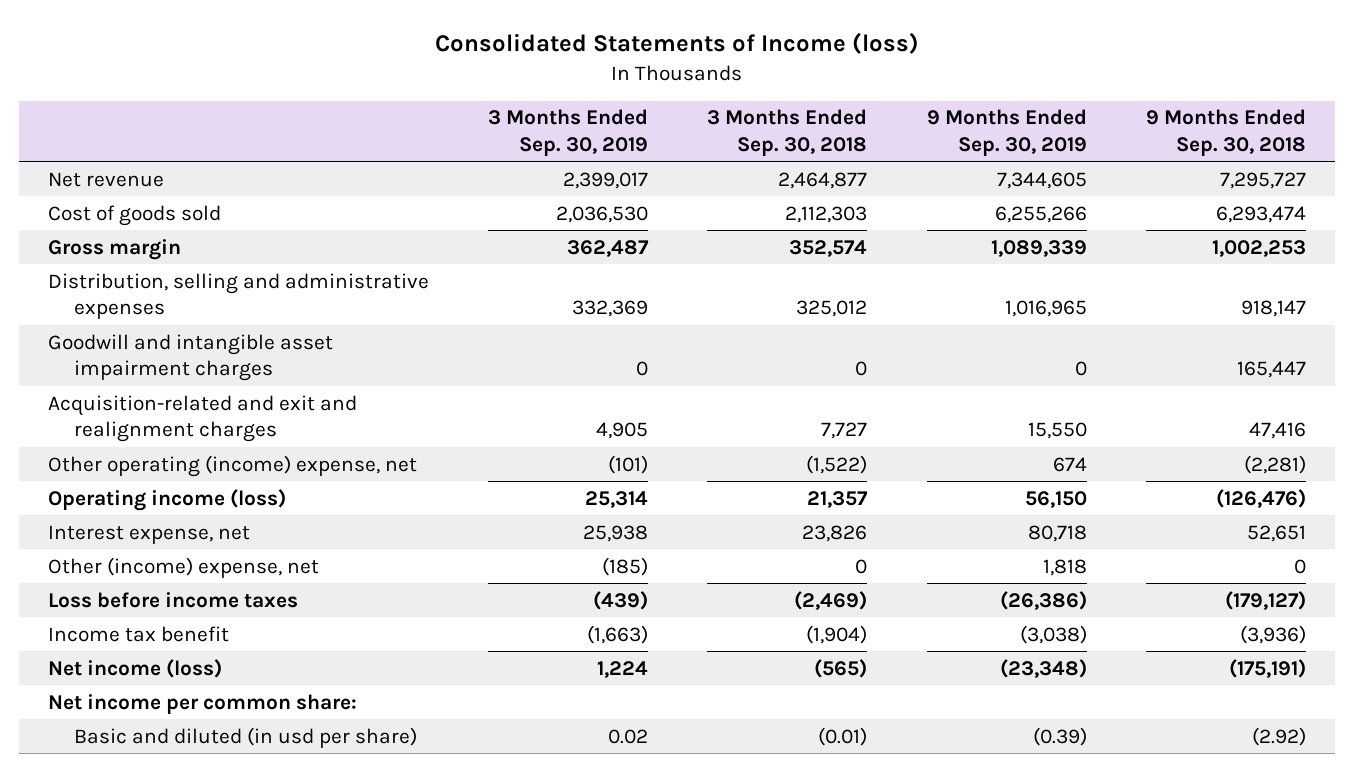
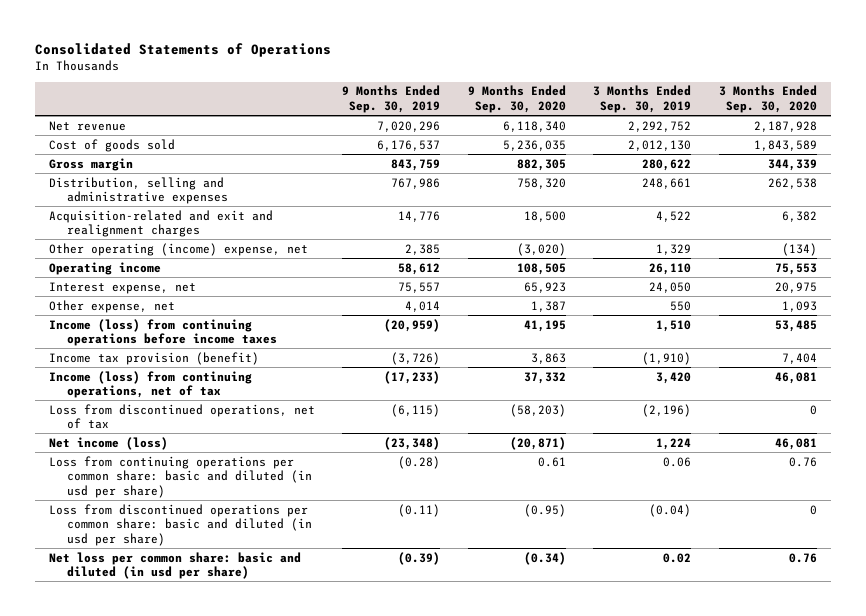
- Consolidated Statements of Income (loss)
+ Consolidated Statements of Operations
- | 3 Months Ended Sep. 30, 2019 | 3 Months Ended Sep. 30, 2018 | 9 Months Ended Sep. 30, 2019 | 9 Months Ended Sep. 30, 2018
+ | 9 Months Ended Sep. 30, 2019 | 9 Months Ended Sep. 30, 2020 | 3 Months Ended Sep. 30, 2019 | 3 Months Ended Sep. 30, 2020
- Net revenue | 2,399,017 | 2,464,877 | 7,344,605 | 7,295,727
- Cost of goods sold | 2,036,530 | 2,112,303 | 6,255,266 | 6,293,474
- Gross margin | 362,487 | 352,574 | 1,089,339 | 1,002,253
- Distribution, selling and administrative expenses | 332,369 | 325,012 | 1,016,965 | 918,147
- Goodwill and intangible asset impairment charges | 0 | 0 | 0 | 165,447
- Acquisition-related and exit and realignment charges | 4,905 | 7,727 | 15,550 | 47,416
- Other operating (income) expense, net | (101) | (1,522) | 674 | (2,281)
- Operating income (loss) | 25,314 | 21,357 | 56,150 | (126,476)
- Interest expense, net | 25,938 | 23,826 | 80,718 | 52,651
- Other (income) expense, net | (185) | 0 | 1,818 | 0
- Loss before income taxes | (439) | (2,469) | (26,386) | (179,127)
- Income tax benefit | (1,663) | (1,904) | (3,038) | (3,936)
+ Net revenue | 7,020,296 | 6,118,340 | 2,292,752 | 2,187,928
+ Cost of goods sold | 6,176,537 | 5,236,035 | 2,012,130 | 1,843,589
+ Gross margin | 843,759 | 882,305 | 280,622 | 344,339
+ Distribution, selling and administrative expenses | 767,986 | 758,320 | 248,661 | 262,538
+ Acquisition-related and exit and realignment charges | 14,776 | 18,500 | 4,522 | 6,382
+ Other operating (income) expense, net | 2,385 | (3,020) | 1,329 | (134)
+ Operating income | 58,612 | 108,505 | 26,110 | 75,553
+ Interest expense, net | 75,557 | 65,923 | 24,050 | 20,975
+ Other expense, net | 4,014 | 1,387 | 550 | 1,093
+ Income (loss) from continuing operations before income taxes | (20,959) | 41,195 | 1,510 | 53,485
+ Income tax provision (benefit) | (3,726) | 3,863 | (1,910) | 7,404
+ Income (loss) from continuing operations, net of tax | (17,233) | 37,332 | 3,420 | 46,081
+ Loss from discontinued operations, net of tax | (6,115) | (58,203) | (2,196) | 0
- Net income per common share:
- Basic and diluted (in usd per share) | 0.02 | (0.01) | (0.39) | (2.92)
+ Loss from continuing operations per common share: basic and diluted (in usd per share) | (0.28) | 0.61 | 0.06 | 0.76
+ Loss from discontinued operations per common share: basic and diluted (in usd per share) | (0.11) | (0.95) | (0.04) | 0
+ Net loss per common share: basic and diluted (in usd per share) | (0.39) | (0.34) | 0.02 | 0.76

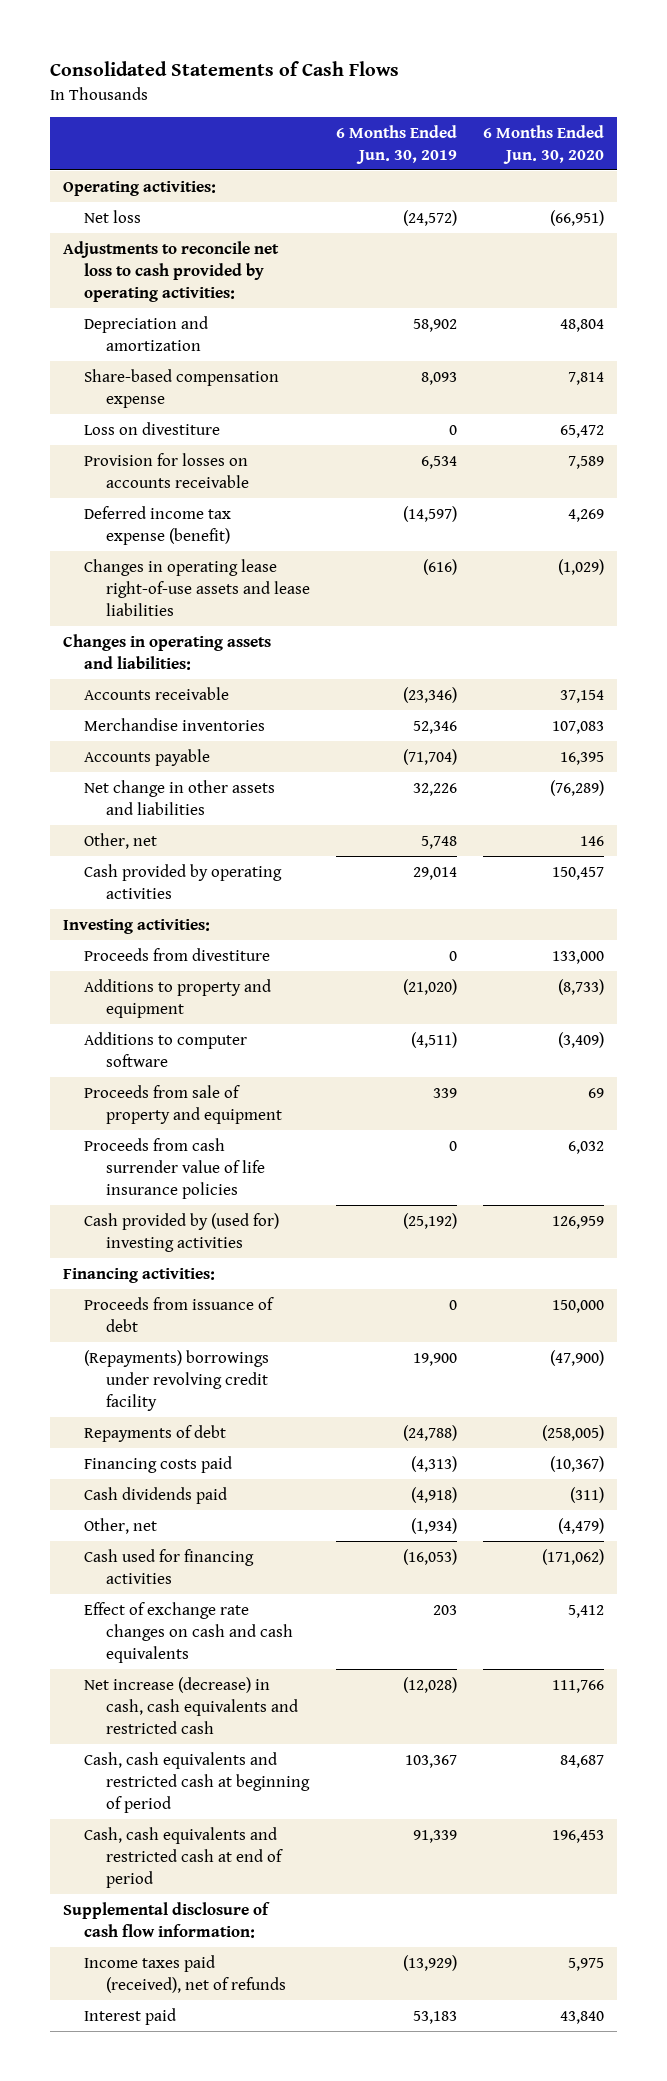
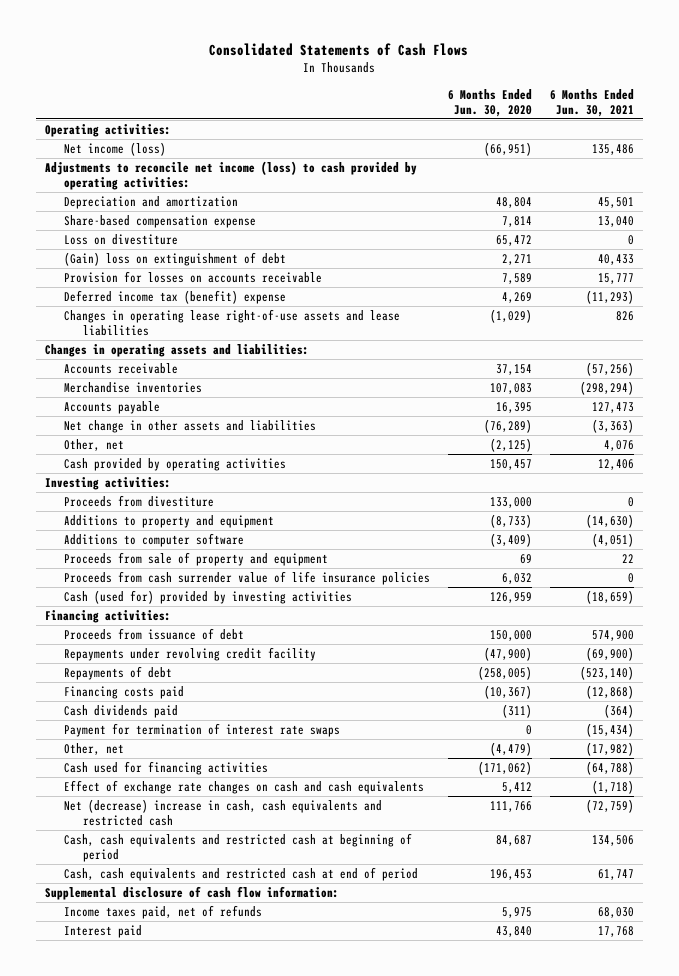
- | 6 Months Ended Jun. 30, 2019 | 6 Months Ended Jun. 30, 2020
+ | 6 Months Ended Jun. 30, 2020 | 6 Months Ended Jun. 30, 2021
- Net loss | (24,572) | (66,951)
- Adjustments to reconcile net loss to cash provided by operating activities:
+ Net income (loss) | (66,951) | 135,486
+ Adjustments to reconcile net income (loss) to cash provided by operating activities:
+ (Gain) loss on extinguishment of debt | 2,271 | 40,433
- Deferred income tax expense (benefit) | (14,597) | 4,269
+ Deferred income tax (benefit) expense | 4,269 | (11,293)
- Other, net | 5,748 | 146
+ Other, net | (2,125) | 4,076
- Cash provided by (used for) investing activities | (25,192) | 126,959
+ Cash (used for) provided by investing activities | 126,959 | (18,659)
- (Repayments) borrowings under revolving credit facility | 19,900 | (47,900)
+ Repayments under revolving credit facility | (47,900) | (69,900)
+ Payment for termination of interest rate swaps | 0 | (15,434)
- Net increase (decrease) in cash, cash equivalents and restricted cash | (12,028) | 111,766
+ Net (decrease) increase in cash, cash equivalents and restricted cash | 111,766 | (72,759)
- Income taxes paid (received), net of refunds | (13,929) | 5,975
+ Income taxes paid, net of refunds | 5,975 | 68,030

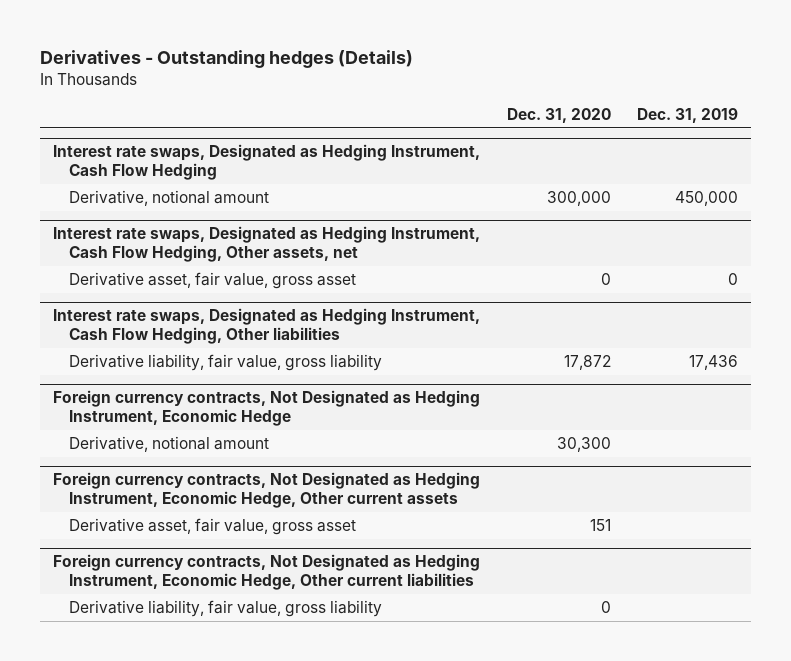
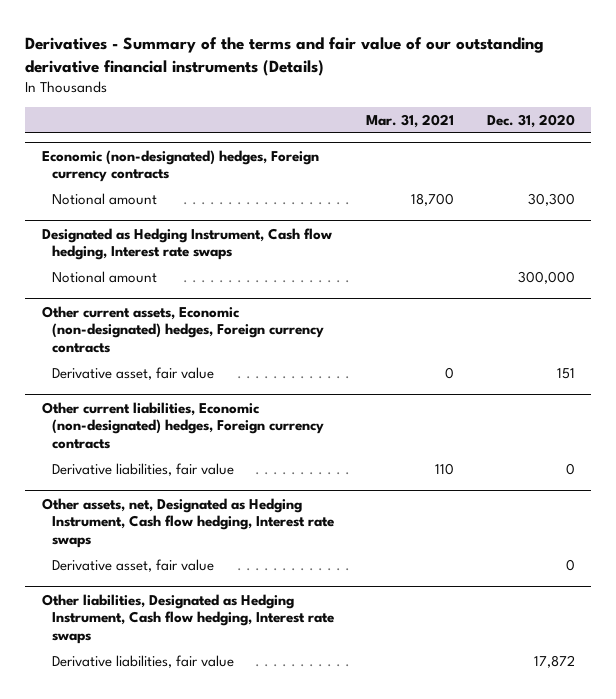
- Derivatives - Outstanding hedges (Details)
+ Derivatives - Summary of the terms and fair value of our outstanding derivative financial instruments (Details)
- | Dec. 31, 2020 | Dec. 31, 2019
+ | Mar. 31, 2021 | Dec. 31, 2020
- Interest rate swaps, Designated as Hedging Instrument, Cash Flow Hedging
- Derivative, notional amount | 300,000 | 450,000
- Interest rate swaps, Designated as Hedging Instrument, Cash Flow Hedging, Other assets, net
- Derivative asset, fair value, gross asset | 0 | 0
- Interest rate swaps, Designated as Hedging Instrument, Cash Flow Hedging, Other liabilities
- Derivative liability, fair value, gross liability | 17,872 | 17,436
- Foreign currency contracts, Not Designated as Hedging Instrument, Economic Hedge
- Derivative, notional amount | 30,300 |
- Foreign currency contracts, Not Designated as Hedging Instrument, Economic Hedge, Other current assets
- Derivative asset, fair value, gross asset | 151 |
- Foreign currency contracts, Not Designated as Hedging Instrument, Economic Hedge, Other current liabilities
- Derivative liability, fair value, gross liability | 0 |
+ Economic (non-designated) hedges, Foreign currency contracts
+ Notional amount | 18,700 | 30,300
+ Designated as Hedging Instrument, Cash flow hedging, Interest rate swaps
+ Notional amount | | 300,000
+ Other current assets, Economic (non-designated) hedges, Foreign currency contracts
+ Derivative asset, fair value | 0 | 151
+ Other current liabilities, Economic (non-designated) hedges, Foreign currency contracts
+ Derivative liabilities, fair value | 110 | 0
+ Other assets, net, Designated as Hedging Instrument, Cash flow hedging, Interest rate swaps
+ Derivative asset, fair value | | 0
+ Other liabilities, Designated as Hedging Instrument, Cash flow hedging, Interest rate swaps
+ Derivative liabilities, fair value | | 17,872

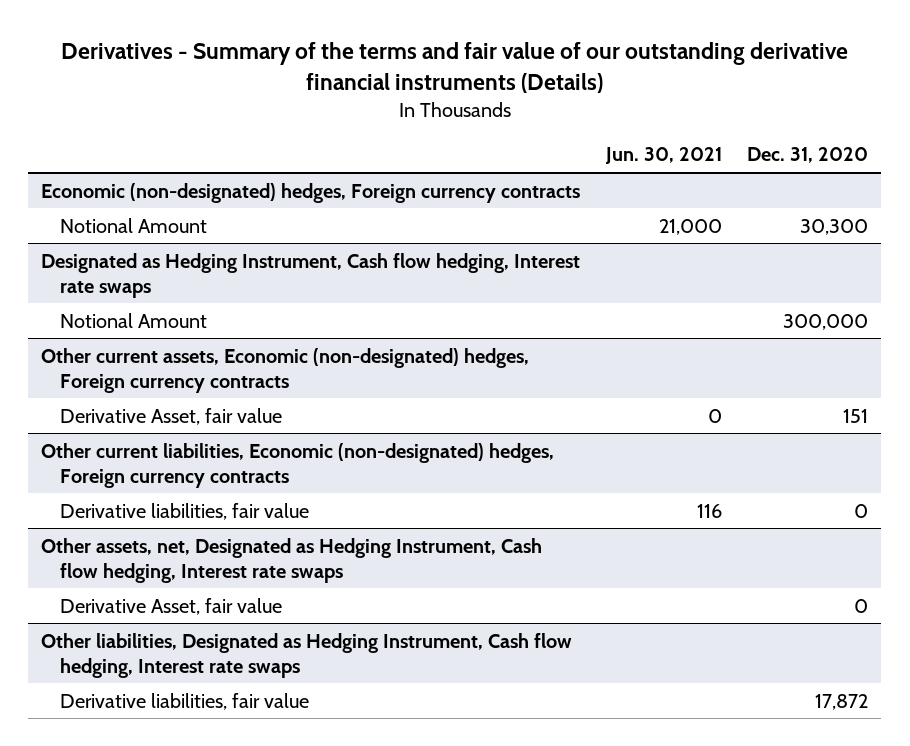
- | Mar. 31, 2021 | Dec. 31, 2020
+ | Jun. 30, 2021 | Dec. 31, 2020
@ Economic (non-designated) hedges, Foreign currency contracts
- Notional amount | 18,700 | 30,300
+ Notional Amount | 21,000 | 30,300
@ Designated as Hedging Instrument, Cash flow hedging, Interest rate swaps
- Notional amount | | 300,000
+ Notional Amount | | 300,000
@ Other current assets, Economic (non-designated) hedges, Foreign currency contracts
- Derivative asset, fair value | 0 | 151
+ Derivative Asset, fair value | 0 | 151
@ Other assets, net, Designated as Hedging Instrument, Cash flow hedging, Interest rate swaps
- Derivative asset, fair value | | 0
+ Derivative Asset, fair value | | 0

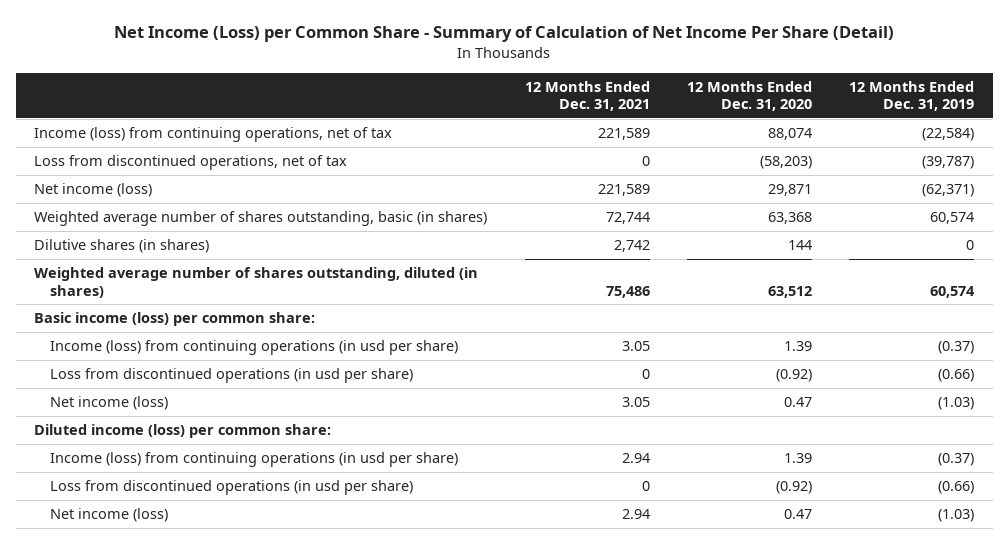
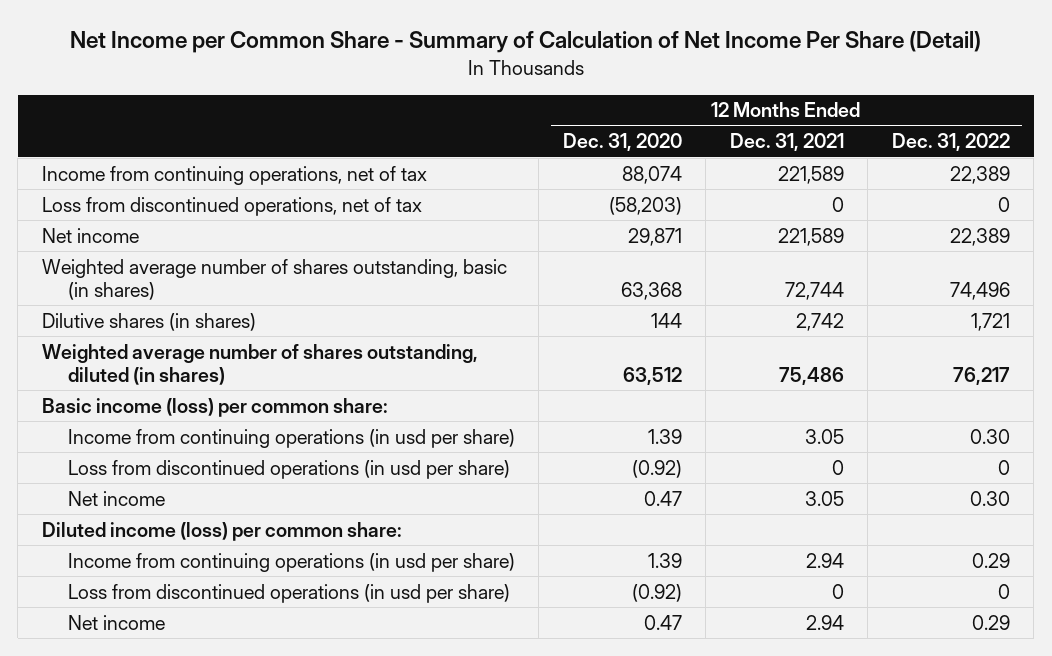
- Net Income (Loss) per Common Share - Summary of Calculation of Net Income Per Share (Detail)
+ Net Income per Common Share - Summary of Calculation of Net Income Per Share (Detail)
- | 12 Months Ended Dec. 31, 2021 | 12 Months Ended Dec. 31, 2020 | 12 Months Ended Dec. 31, 2019
+ | 12 Months Ended Dec. 31, 2020 | 12 Months Ended Dec. 31, 2021 | 12 Months Ended Dec. 31, 2022
- Income (loss) from continuing operations, net of tax | 221,589 | 88,074 | (22,584)
+ Income from continuing operations, net of tax | 88,074 | 221,589 | 22,389
- Net income (loss) | 221,589 | 29,871 | (62,371)
+ Net income | 29,871 | 221,589 | 22,389
- Income (loss) from continuing operations (in usd per share) | 3.05 | 1.39 | (0.37)
+ Income from continuing operations (in usd per share) | 1.39 | 3.05 | 0.30
- Net income (loss) | 3.05 | 0.47 | (1.03)
+ Net income | 0.47 | 3.05 | 0.30
- Income (loss) from continuing operations (in usd per share) | 2.94 | 1.39 | (0.37)
+ Income from continuing operations (in usd per share) | 1.39 | 2.94 | 0.29
- Net income (loss) | 2.94 | 0.47 | (1.03)
+ Net income | 0.47 | 2.94 | 0.29

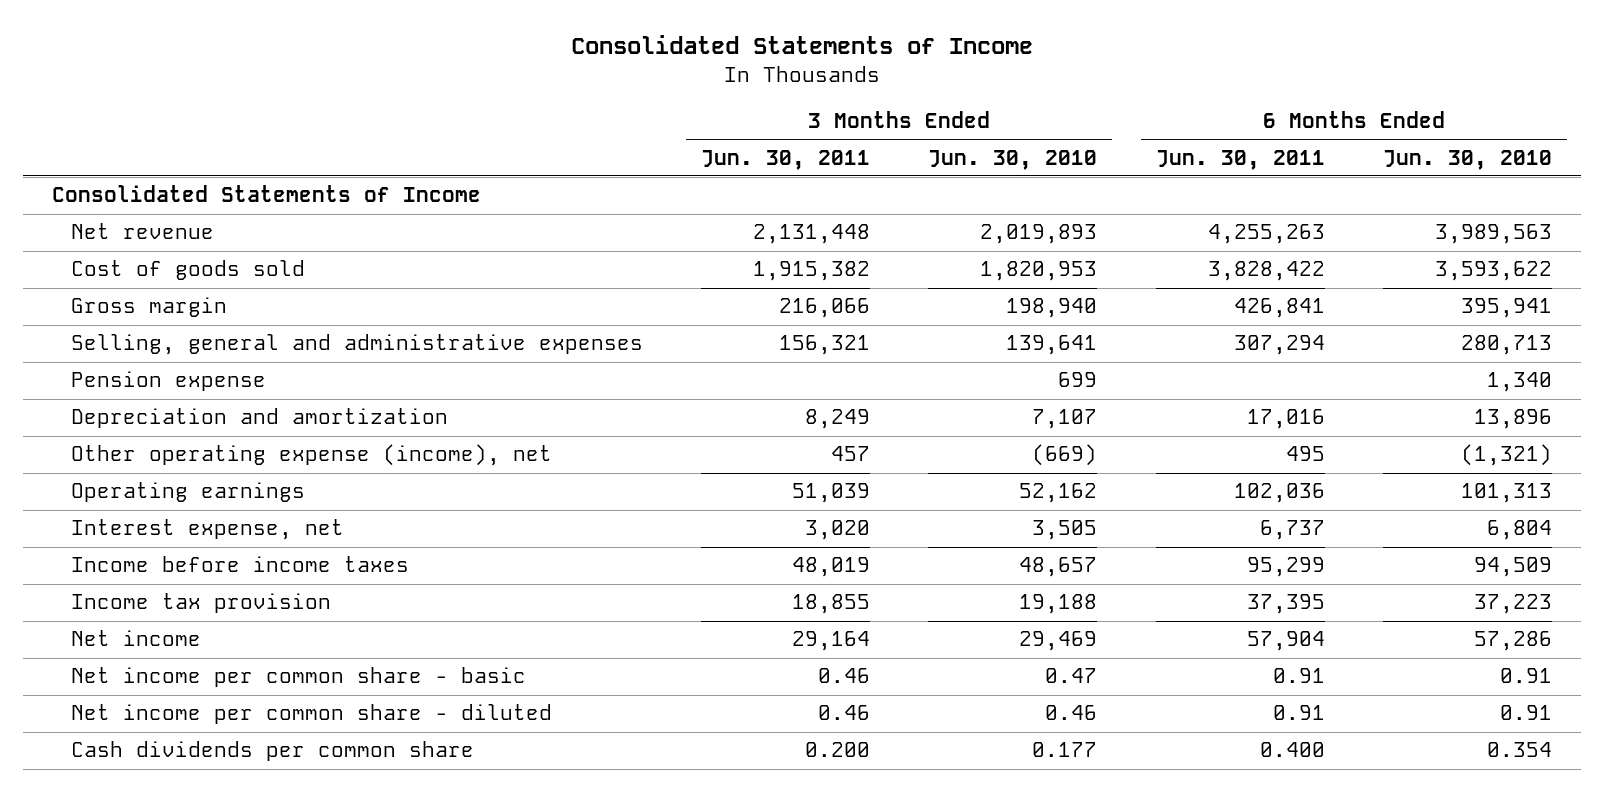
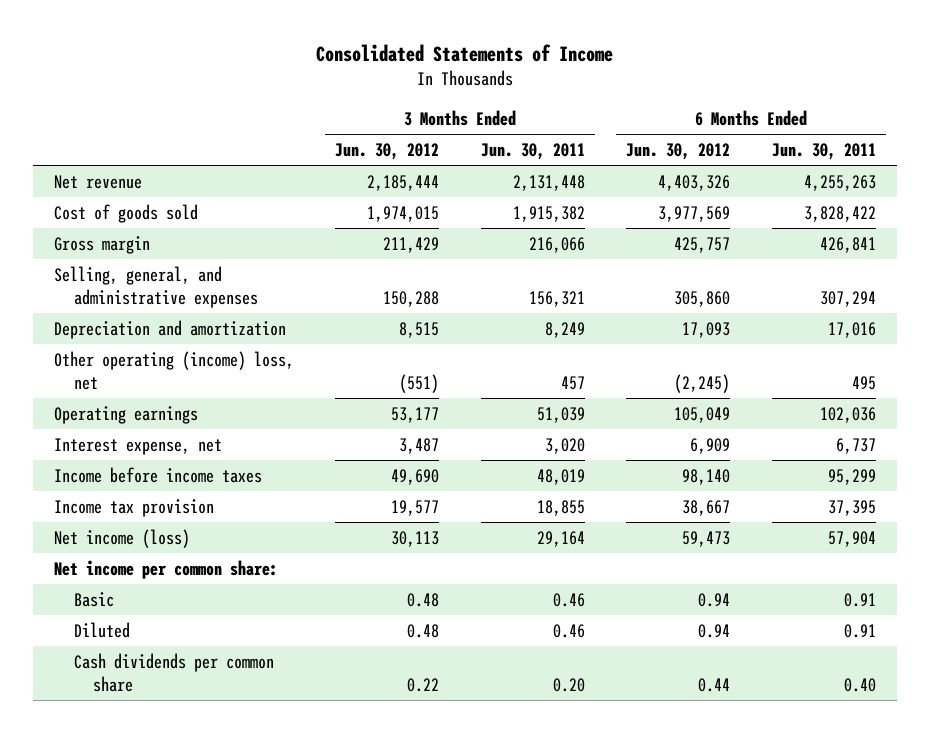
- | 3 Months Ended Jun. 30, 2011 | 3 Months Ended Jun. 30, 2010 | 6 Months Ended Jun. 30, 2011 | 6 Months Ended Jun. 30, 2010
+ | 3 Months Ended Jun. 30, 2012 | 3 Months Ended Jun. 30, 2011 | 6 Months Ended Jun. 30, 2012 | 6 Months Ended Jun. 30, 2011
- Consolidated Statements of Income
- Selling, general and administrative expenses | 156,321 | 139,641 | 307,294 | 280,713
- Pension expense | | 699 | | 1,340
+ Selling, general, and administrative expenses | 150,288 | 156,321 | 305,860 | 307,294
- Other operating expense (income), net | 457 | (669) | 495 | (1,321)
+ Other operating (income) loss, net | (551) | 457 | (2,245) | 495
- Net income | 29,164 | 29,469 | 57,904 | 57,286
- Net income per common share - basic | 0.46 | 0.47 | 0.91 | 0.91
- Net income per common share - diluted | 0.46 | 0.46 | 0.91 | 0.91
- Cash dividends per common share | 0.200 | 0.177 | 0.400 | 0.354
+ Net income (loss) | 30,113 | 29,164 | 59,473 | 57,904
+ Net income per common share:
+ Basic | 0.48 | 0.46 | 0.94 | 0.91
+ Diluted | 0.48 | 0.46 | 0.94 | 0.91
+ Cash dividends per common share | 0.22 | 0.20 | 0.44 | 0.40

